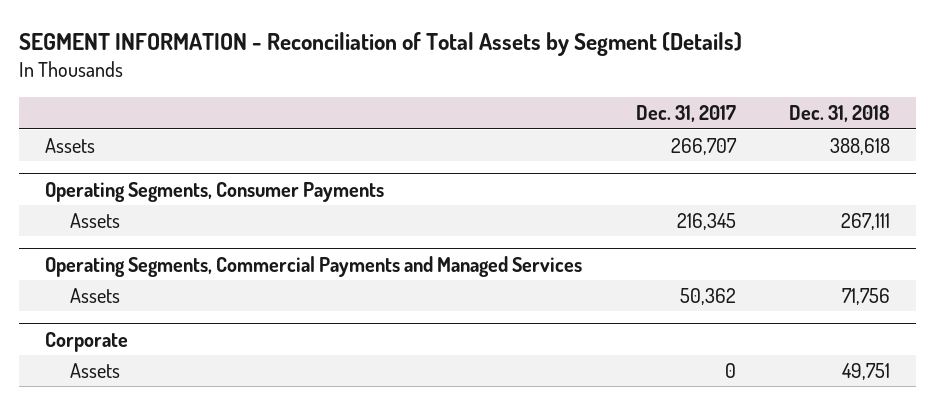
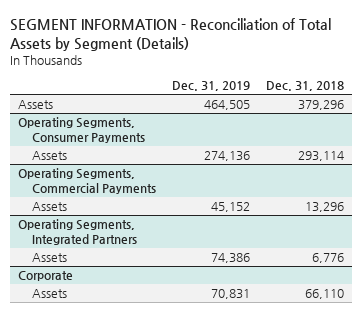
- | Dec. 31, 2017 | Dec. 31, 2018
+ | Dec. 31, 2019 | Dec. 31, 2018
- Assets | 266,707 | 388,618
+ Assets | 464,505 | 379,296
@ Operating Segments, Consumer Payments
- Assets | 216,345 | 267,111
- Operating Segments, Commercial Payments and Managed Services
- Assets | 50,362 | 71,756
@ Operating Segments, Consumer Payments
+ Assets | 274,136 | 293,114
+ Operating Segments, Commercial Payments
+ Assets | 45,152 | 13,296
+ Operating Segments, Integrated Partners
+ Assets | 74,386 | 6,776
@ Corporate
- Assets | 0 | 49,751
+ Assets | 70,831 | 66,110

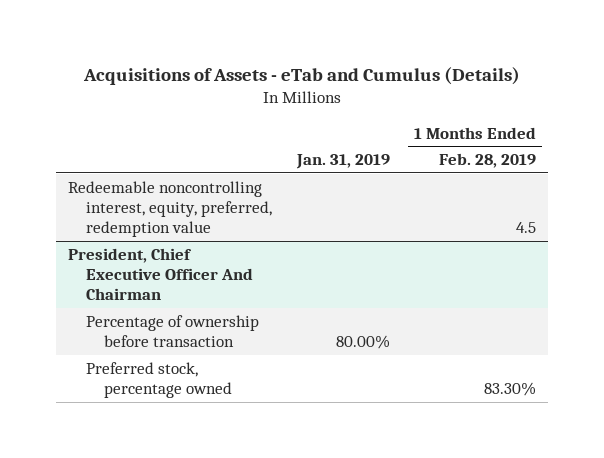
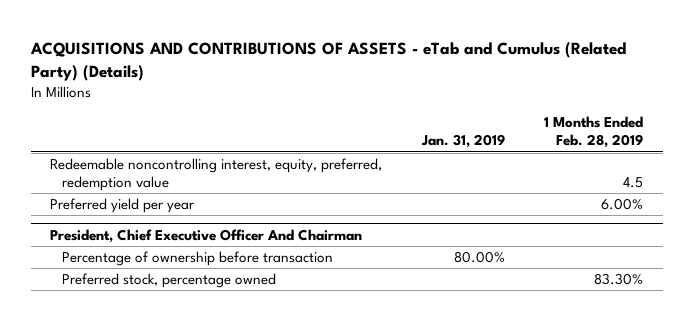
- Acquisitions of Assets - eTab and Cumulus (Details)
+ ACQUISITIONS AND CONTRIBUTIONS OF ASSETS - eTab and Cumulus (Related Party) (Details)
+ Preferred yield per year | | 6.00%

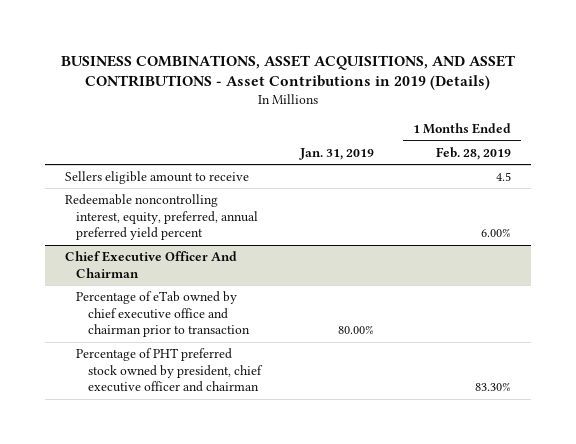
- ACQUISITIONS AND CONTRIBUTIONS OF ASSETS - eTab and Cumulus (Related Party) (Details)
+ BUSINESS COMBINATIONS, ASSET ACQUISITIONS, AND ASSET CONTRIBUTIONS - Asset Contributions in 2019 (Details)
- Redeemable noncontrolling interest, equity, preferred, redemption value | | 4.5
- Preferred yield per year | | 6.00%
- President, Chief Executive Officer And Chairman
- Percentage of ownership before transaction | 80.00% |
- Preferred stock, percentage owned | | 83.30%
+ Sellers eligible amount to receive | | 4.5
+ Redeemable noncontrolling interest, equity, preferred, annual preferred yield percent | | 6.00%
+ Chief Executive Officer And Chairman
+ Percentage of eTab owned by chief executive office and chairman prior to transaction | 80.00% |
+ Percentage of PHT preferred stock owned by president, chief executive officer and chairman | | 83.30%

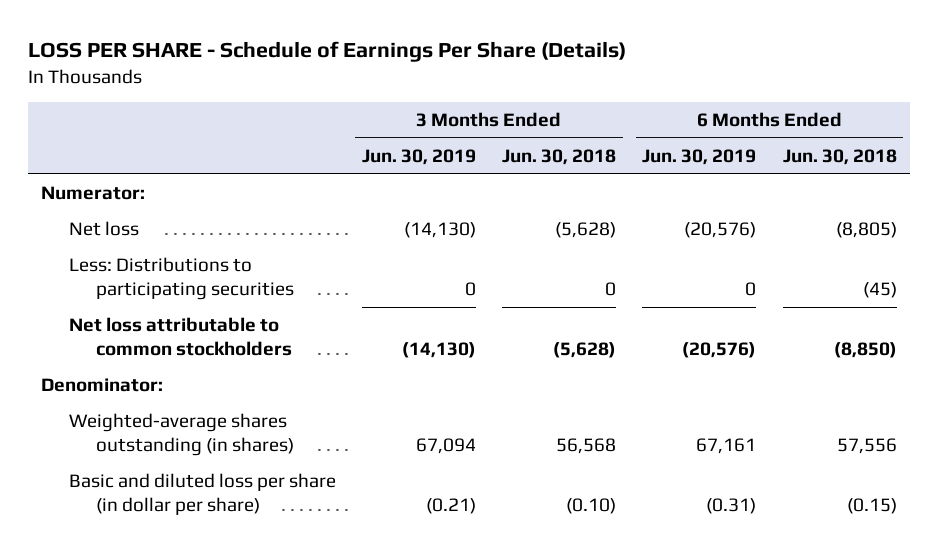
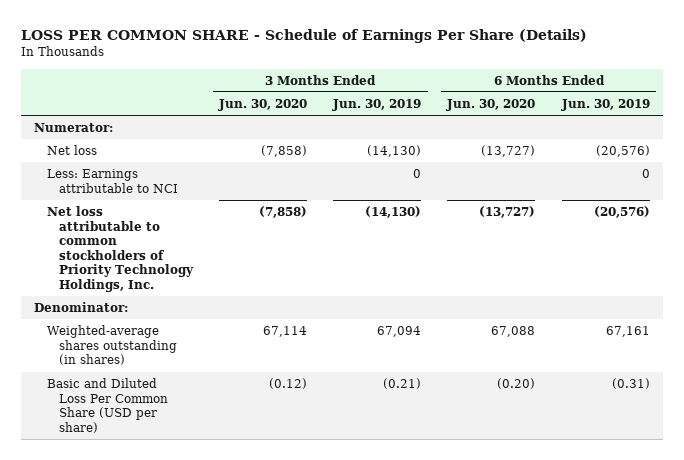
- LOSS PER SHARE - Schedule of Earnings Per Share (Details)
+ LOSS PER COMMON SHARE - Schedule of Earnings Per Share (Details)
- | 3 Months Ended Jun. 30, 2019 | 3 Months Ended Jun. 30, 2018 | 6 Months Ended Jun. 30, 2019 | 6 Months Ended Jun. 30, 2018
+ | 3 Months Ended Jun. 30, 2020 | 3 Months Ended Jun. 30, 2019 | 6 Months Ended Jun. 30, 2020 | 6 Months Ended Jun. 30, 2019
- Less: Distributions to participating securities | 0 | 0 | 0 | (45)
- Net loss attributable to common stockholders | (14,130) | (5,628) | (20,576) | (8,850)
+ Less: Earnings attributable to NCI | | 0 | | 0
+ Net loss attributable to common stockholders of Priority Technology Holdings, Inc. | (7,858) | (14,130) | (13,727) | (20,576)
- Basic and diluted loss per share (in dollar per share) | (0.21) | (0.10) | (0.31) | (0.15)
+ Basic and Diluted Loss Per Common Share (USD per share) | (0.12) | (0.21) | (0.20) | (0.31)

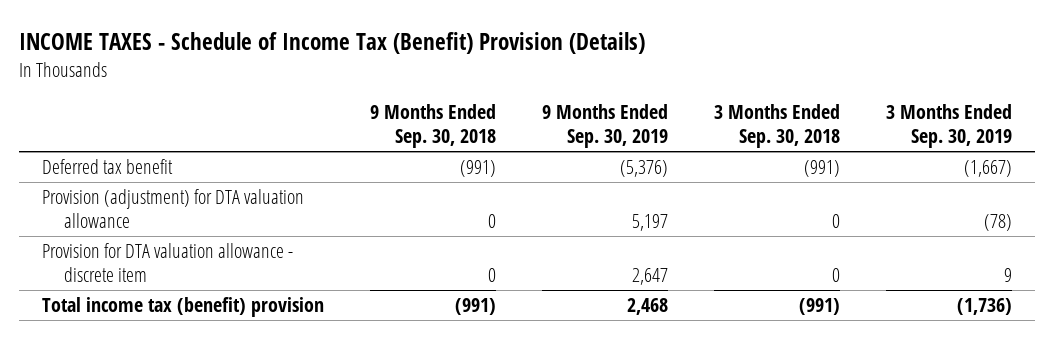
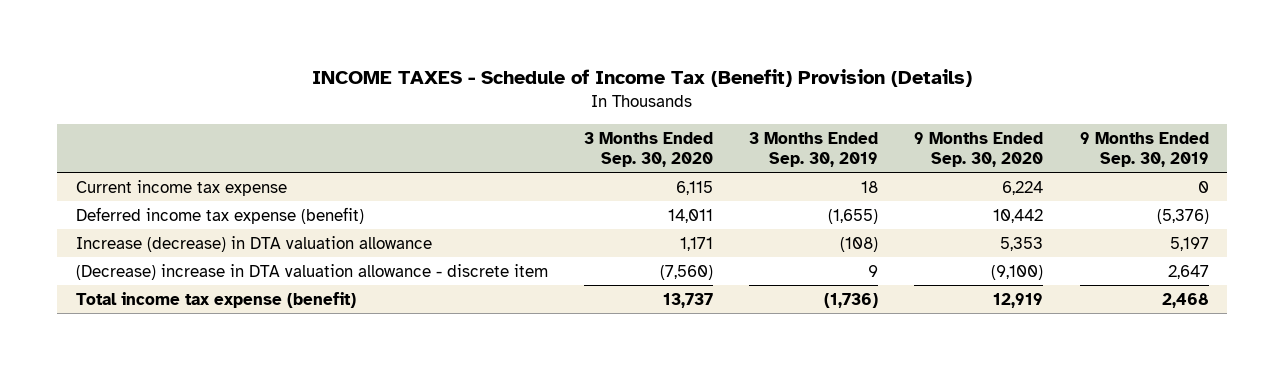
- | 9 Months Ended Sep. 30, 2018 | 9 Months Ended Sep. 30, 2019 | 3 Months Ended Sep. 30, 2018 | 3 Months Ended Sep. 30, 2019
+ | 3 Months Ended Sep. 30, 2020 | 3 Months Ended Sep. 30, 2019 | 9 Months Ended Sep. 30, 2020 | 9 Months Ended Sep. 30, 2019
- Deferred tax benefit | (991) | (5,376) | (991) | (1,667)
- Provision (adjustment) for DTA valuation allowance | 0 | 5,197 | 0 | (78)
- Provision for DTA valuation allowance - discrete item | 0 | 2,647 | 0 | 9
- Total income tax (benefit) provision | (991) | 2,468 | (991) | (1,736)
+ Current income tax expense | 6,115 | 18 | 6,224 | 0
+ Deferred income tax expense (benefit) | 14,011 | (1,655) | 10,442 | (5,376)
+ Increase (decrease) in DTA valuation allowance | 1,171 | (108) | 5,353 | 5,197
+ (Decrease) increase in DTA valuation allowance - discrete item | (7,560) | 9 | (9,100) | 2,647
+ Total income tax expense (benefit) | 13,737 | (1,736) | 12,919 | 2,468

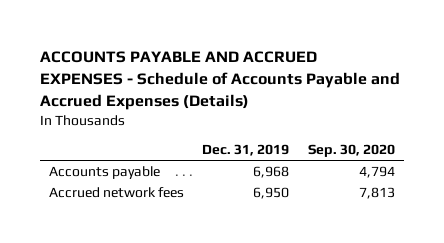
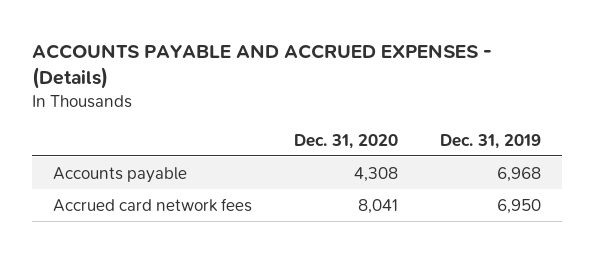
- ACCOUNTS PAYABLE AND ACCRUED EXPENSES - Schedule of Accounts Payable and Accrued Expenses (Details)
+ ACCOUNTS PAYABLE AND ACCRUED EXPENSES - (Details)
- | Dec. 31, 2019 | Sep. 30, 2020
+ | Dec. 31, 2020 | Dec. 31, 2019
- Accrued network fees | 6,950 | 7,813
+ Accrued card network fees | 8,041 | 6,950

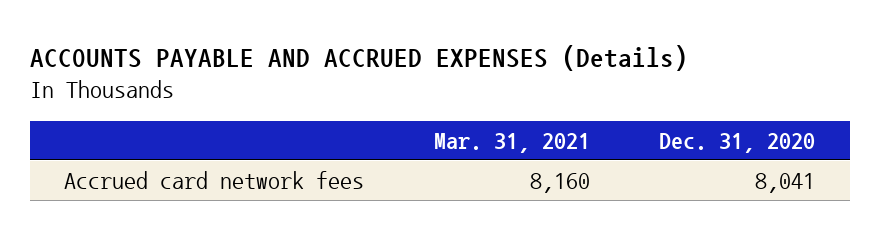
- ACCOUNTS PAYABLE AND ACCRUED EXPENSES - (Details)
+ ACCOUNTS PAYABLE AND ACCRUED EXPENSES (Details)
- | Dec. 31, 2020 | Dec. 31, 2019
+ | Mar. 31, 2021 | Dec. 31, 2020
- Accounts payable | 4,308 | 6,968

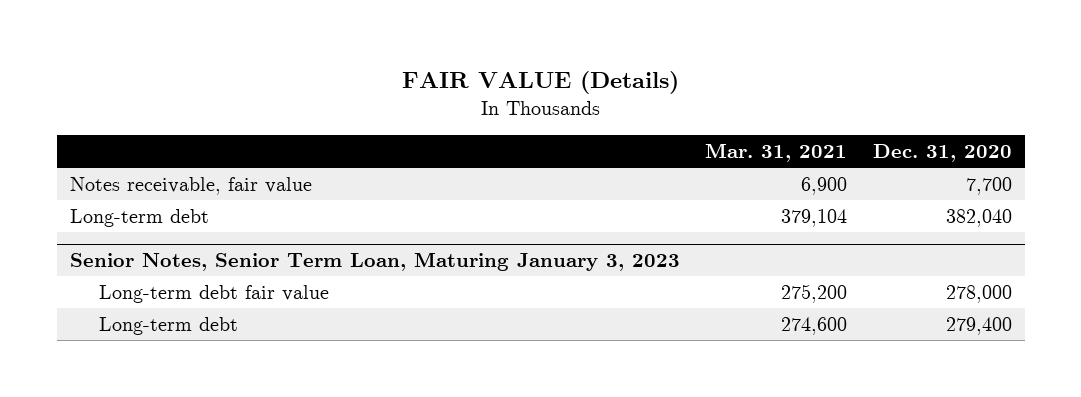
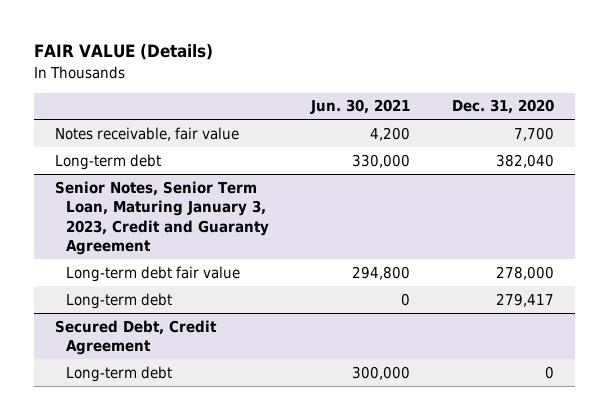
- | Mar. 31, 2021 | Dec. 31, 2020
+ | Jun. 30, 2021 | Dec. 31, 2020
- Senior Notes, Senior Term Loan, Maturing January 3, 2023
+ Senior Notes, Senior Term Loan, Maturing January 3, 2023, Credit and Guaranty Agreement
- Long-term debt | 274,600 | 279,400
+ Long-term debt | 0 | 279,417
+ Secured Debt, Credit Agreement
+ Long-term debt | 300,000 | 0

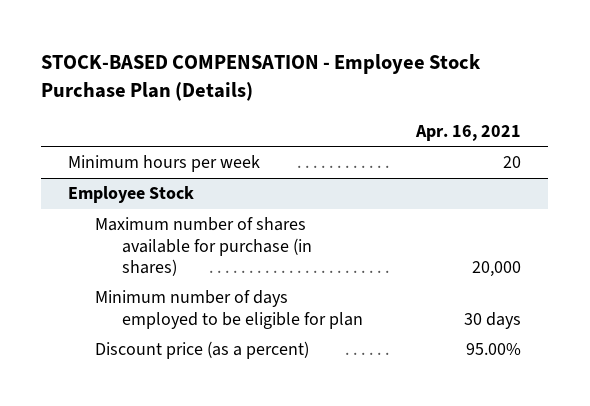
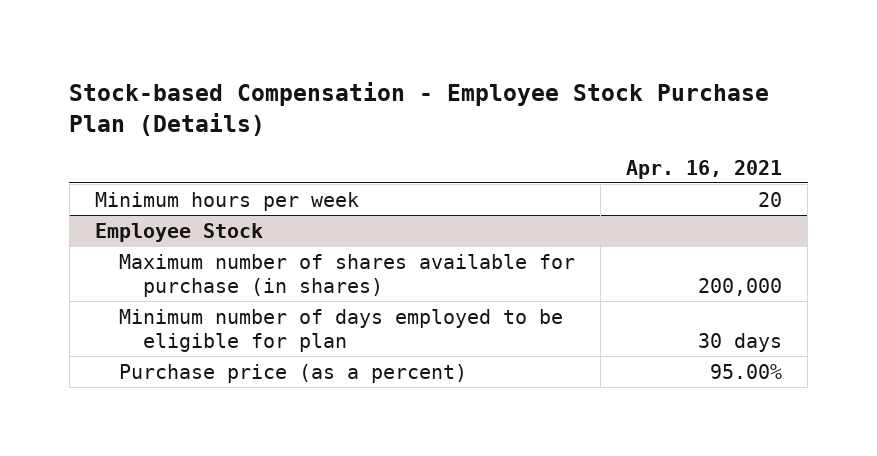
- STOCK-BASED COMPENSATION - Employee Stock Purchase Plan (Details)
+ Stock-based Compensation - Employee Stock Purchase Plan (Details)
@ Employee Stock
- Maximum number of shares available for purchase (in shares) | 20,000
+ Maximum number of shares available for purchase (in shares) | 200,000
- Discount price (as a percent) | 95.00%
+ Purchase price (as a percent) | 95.00%

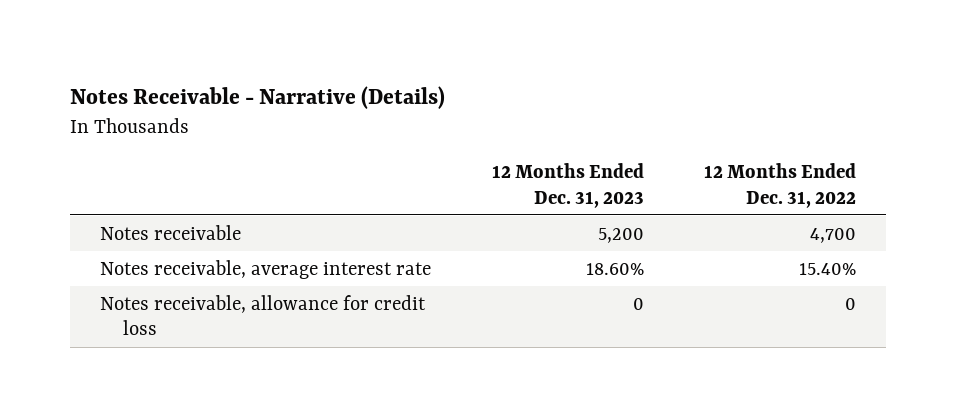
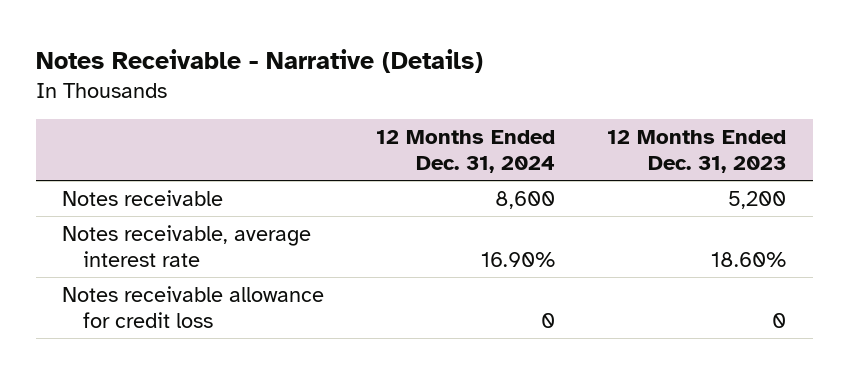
- | 12 Months Ended Dec. 31, 2023 | 12 Months Ended Dec. 31, 2022
+ | 12 Months Ended Dec. 31, 2024 | 12 Months Ended Dec. 31, 2023
- Notes receivable, allowance for credit loss | 0 | 0
+ Notes receivable allowance for credit loss | 0 | 0

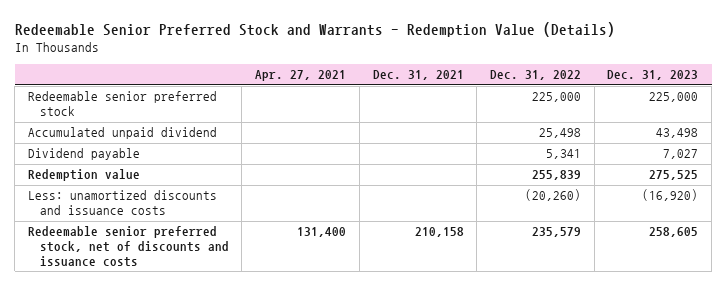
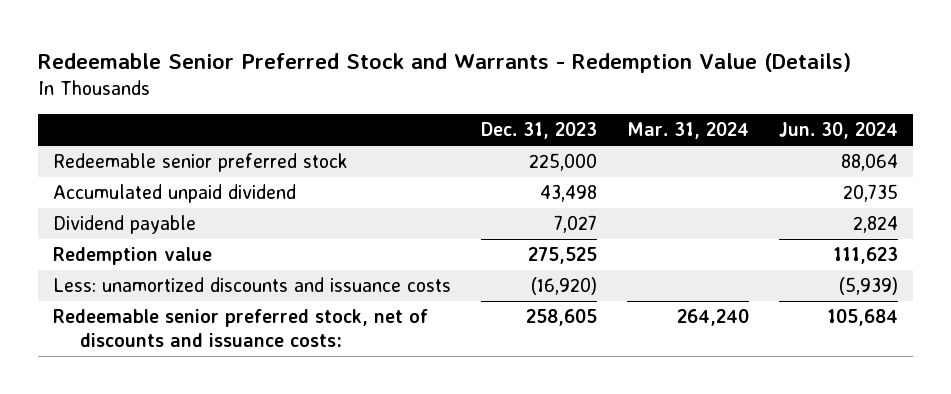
- | Apr. 27, 2021 | Dec. 31, 2021 | Dec. 31, 2022 | Dec. 31, 2023
+ | Dec. 31, 2023 | Mar. 31, 2024 | Jun. 30, 2024
- Redeemable senior preferred stock, net of discounts and issuance costs | 131,400 | 210,158 | 235,579 | 258,605
+ Redeemable senior preferred stock, net of discounts and issuance costs: | 258,605 | 264,240 | 105,684

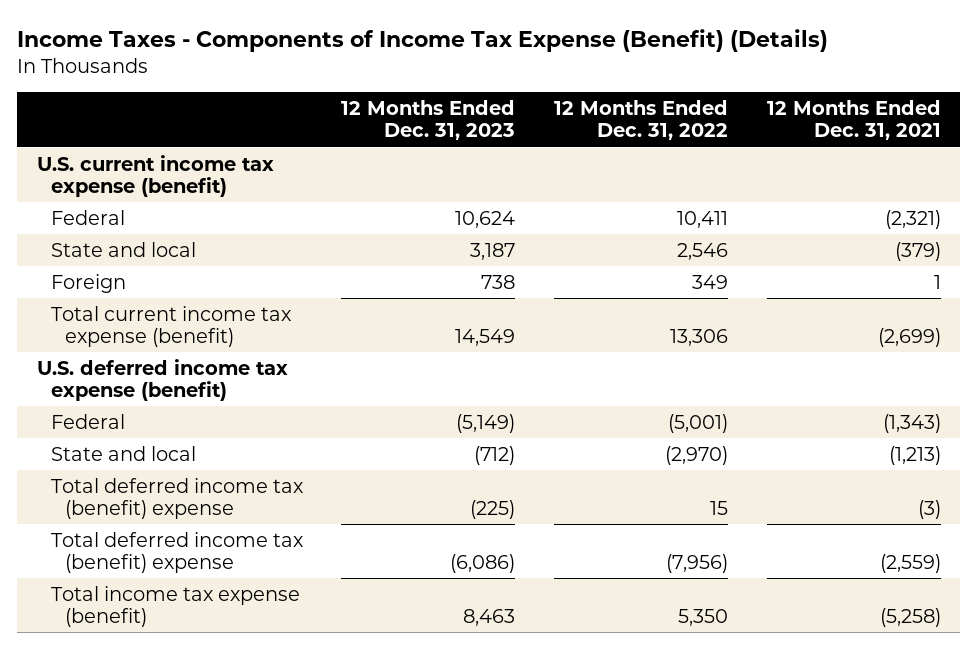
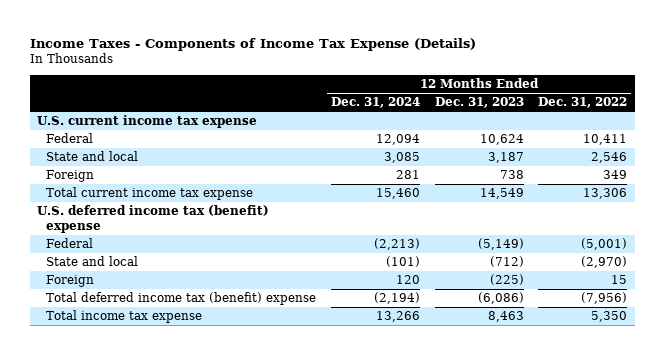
- Income Taxes - Components of Income Tax Expense (Benefit) (Details)
+ Income Taxes - Components of Income Tax Expense (Details)
- | 12 Months Ended Dec. 31, 2023 | 12 Months Ended Dec. 31, 2022 | 12 Months Ended Dec. 31, 2021
+ | 12 Months Ended Dec. 31, 2024 | 12 Months Ended Dec. 31, 2023 | 12 Months Ended Dec. 31, 2022
- U.S. current income tax expense (benefit)
+ U.S. current income tax expense
- Total current income tax expense (benefit) | 14,549 | 13,306 | (2,699)
- U.S. deferred income tax expense (benefit)
+ Total current income tax expense | 15,460 | 14,549 | 13,306
+ U.S. deferred income tax (benefit) expense
- Total deferred income tax (benefit) expense | (225) | 15 | (3)
+ Foreign | 120 | (225) | 15
- Total income tax expense (benefit) | 8,463 | 5,350 | (5,258)
+ Total income tax expense | 13,266 | 8,463 | 5,350

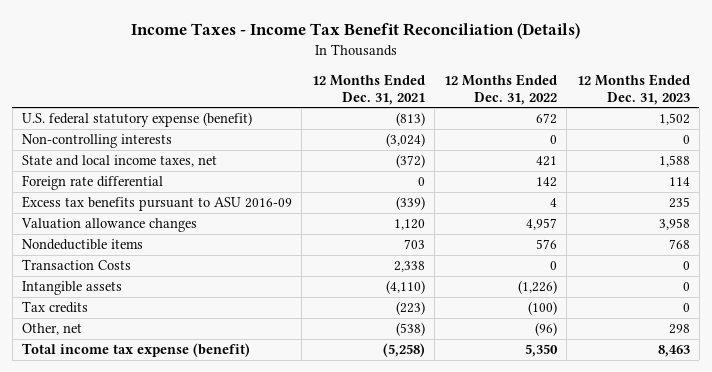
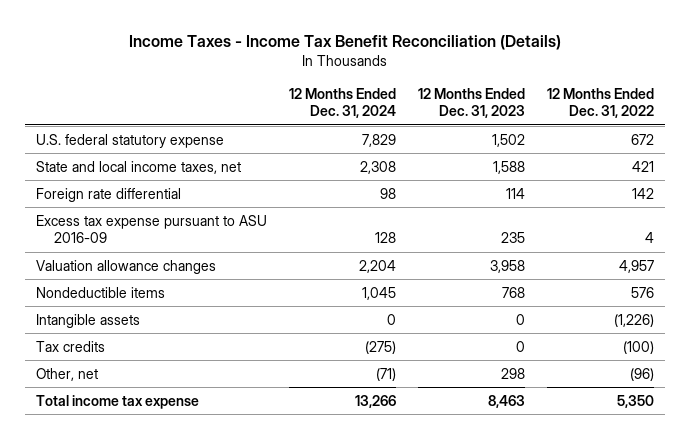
- | 12 Months Ended Dec. 31, 2021 | 12 Months Ended Dec. 31, 2022 | 12 Months Ended Dec. 31, 2023
+ | 12 Months Ended Dec. 31, 2024 | 12 Months Ended Dec. 31, 2023 | 12 Months Ended Dec. 31, 2022
- U.S. federal statutory expense (benefit) | (813) | 672 | 1,502
- Non-controlling interests | (3,024) | 0 | 0
+ U.S. federal statutory expense | 7,829 | 1,502 | 672
- Excess tax benefits pursuant to ASU 2016-09 | (339) | 4 | 235
+ Excess tax expense pursuant to ASU 2016-09 | 128 | 235 | 4
- Transaction Costs | 2,338 | 0 | 0
- Total income tax expense (benefit) | (5,258) | 5,350 | 8,463
+ Total income tax expense | 13,266 | 8,463 | 5,350

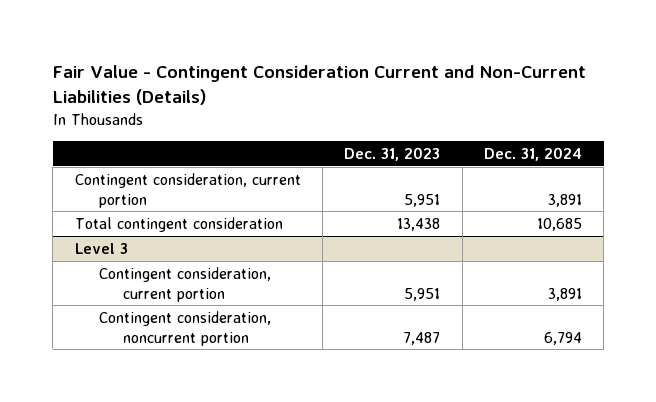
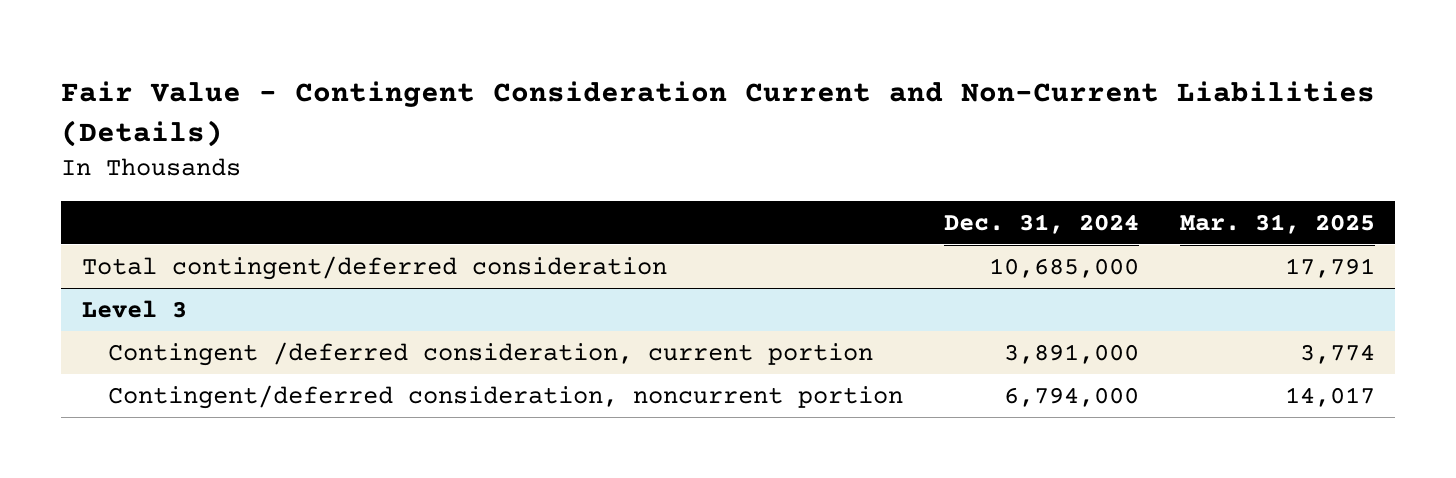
- | Dec. 31, 2023 | Dec. 31, 2024
+ | Dec. 31, 2024 | Mar. 31, 2025
- Contingent consideration, current portion | 5,951 | 3,891
- Total contingent consideration | 13,438 | 10,685
+ Total contingent/deferred consideration | 10,685,000 | 17,791
@ Level 3
- Contingent consideration, current portion | 5,951 | 3,891
- Contingent consideration, noncurrent portion | 7,487 | 6,794
+ Contingent /deferred consideration, current portion | 3,891,000 | 3,774
+ Contingent/deferred consideration, noncurrent portion | 6,794,000 | 14,017

